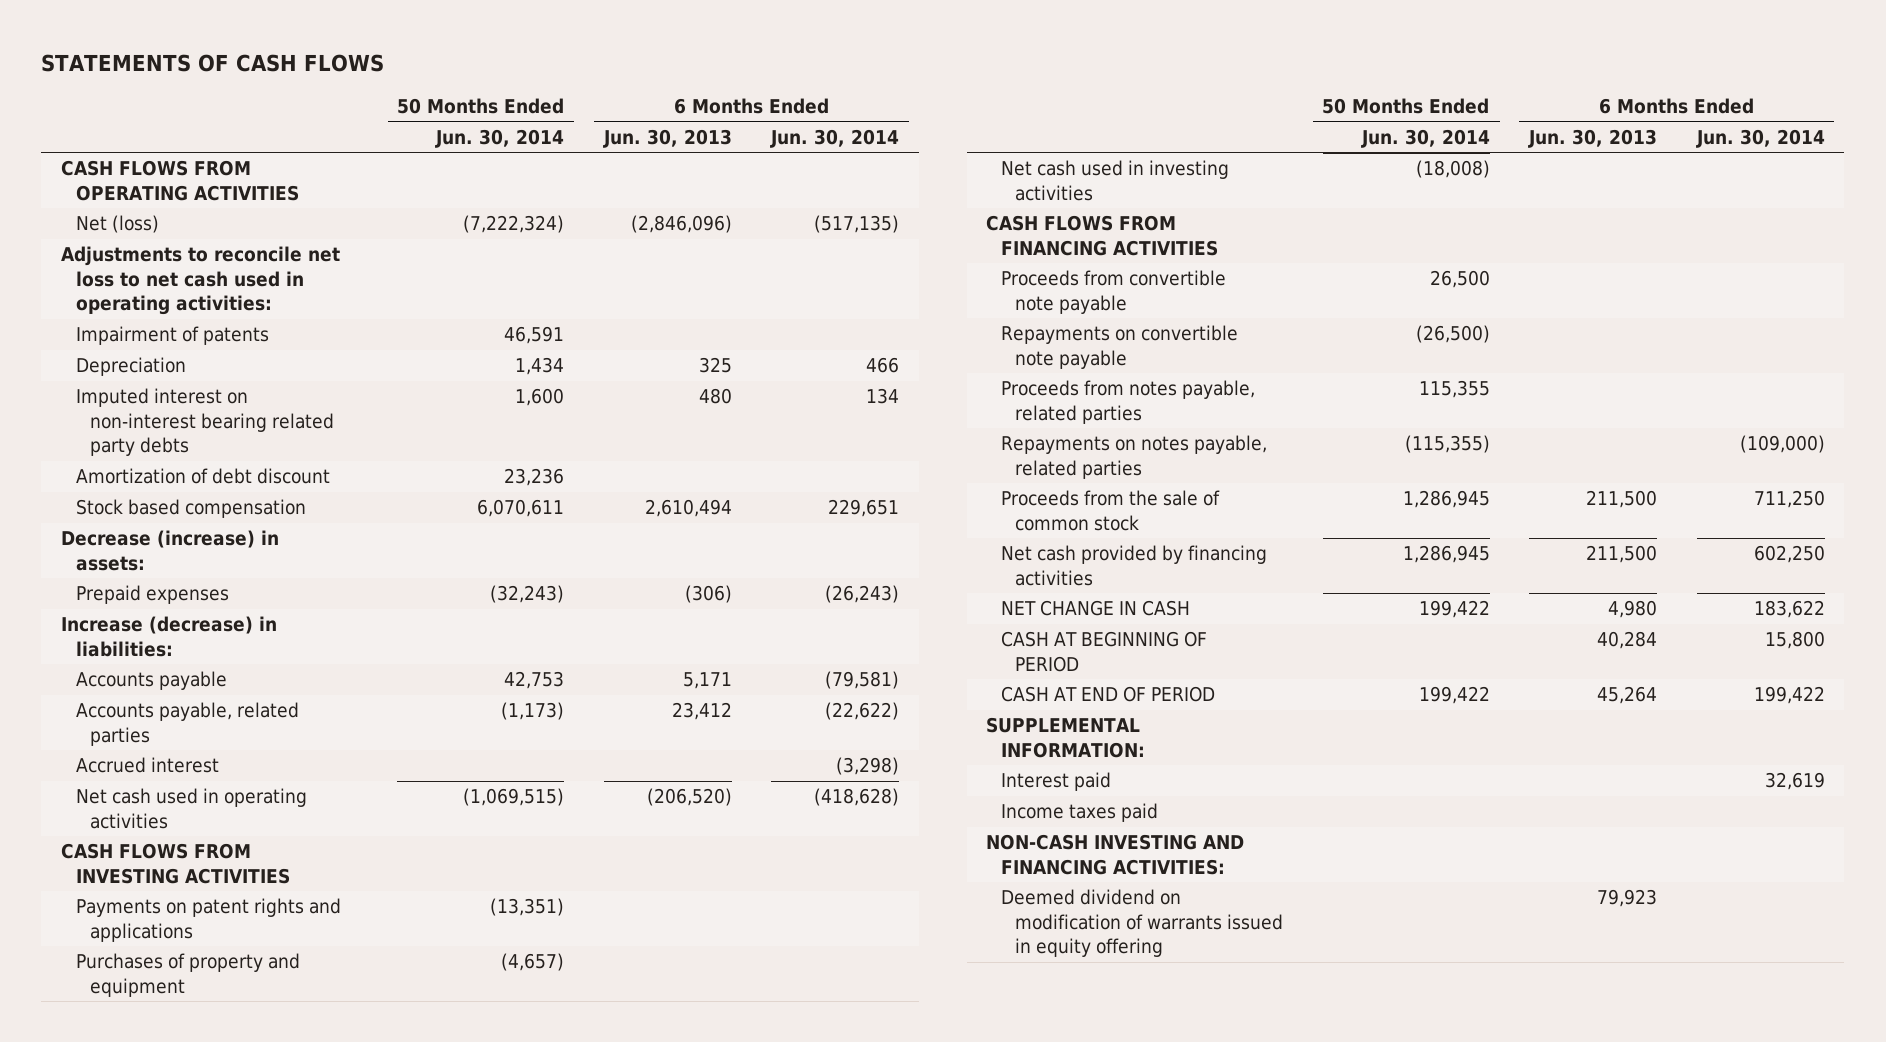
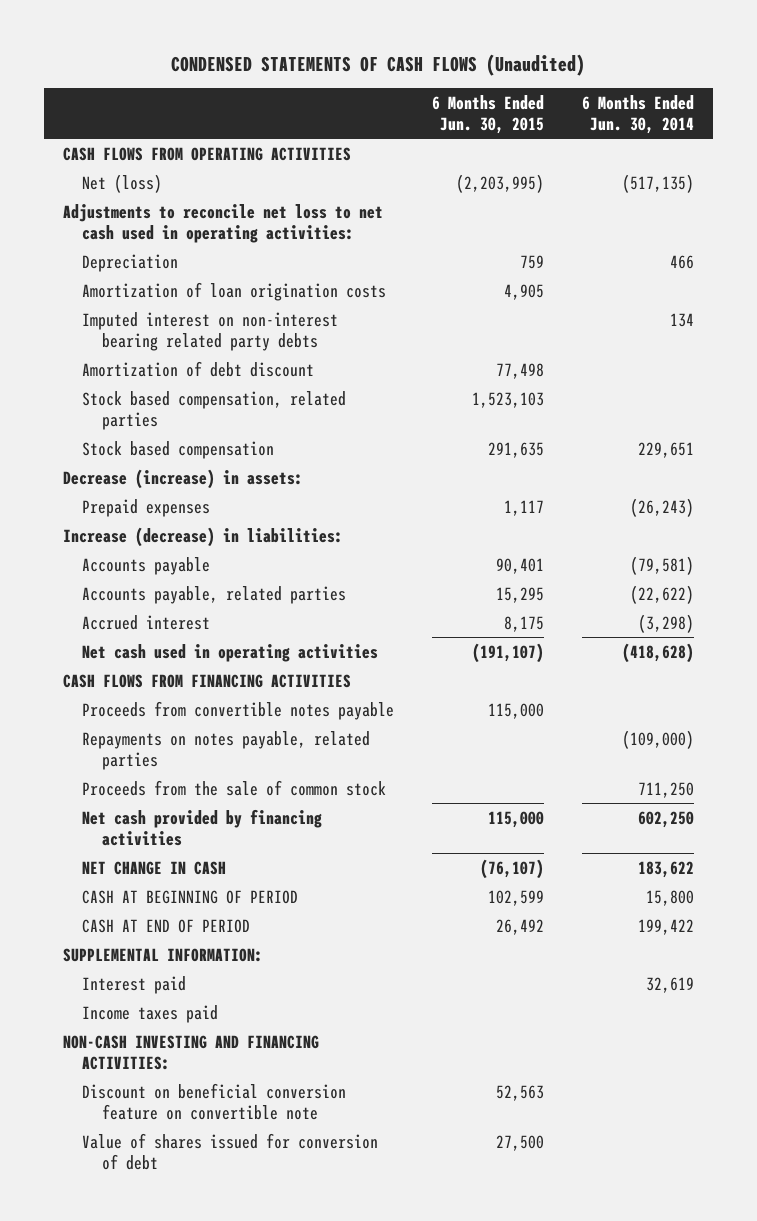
- STATEMENTS OF CASH FLOWS
+ CONDENSED STATEMENTS OF CASH FLOWS (Unaudited)
- | 50 Months Ended Jun. 30, 2014 | 6 Months Ended Jun. 30, 2013 | 6 Months Ended Jun. 30, 2014
+ | 6 Months Ended Jun. 30, 2015 | 6 Months Ended Jun. 30, 2014
- Impairment of patents | 46,591 | |
+ Amortization of loan origination costs | 4,905 |
+ Stock based compensation, related parties | 1,523,103 |
- CASH FLOWS FROM INVESTING ACTIVITIES
- Payments on patent rights and applications | (13,351) | |
- Purchases of property and equipment | (4,657) | |
- Net cash used in investing activities | (18,008) | |
- Proceeds from convertible note payable | 26,500 | |
- Repayments on convertible note payable | (26,500) | |
- Proceeds from notes payable, related parties | 115,355 | |
+ Proceeds from convertible notes payable | 115,000 |
- Deemed dividend on modification of warrants issued in equity offering | | 79,923 |
+ Discount on beneficial conversion feature on convertible note | 52,563 |
+ Value of shares issued for conversion of debt | 27,500 |

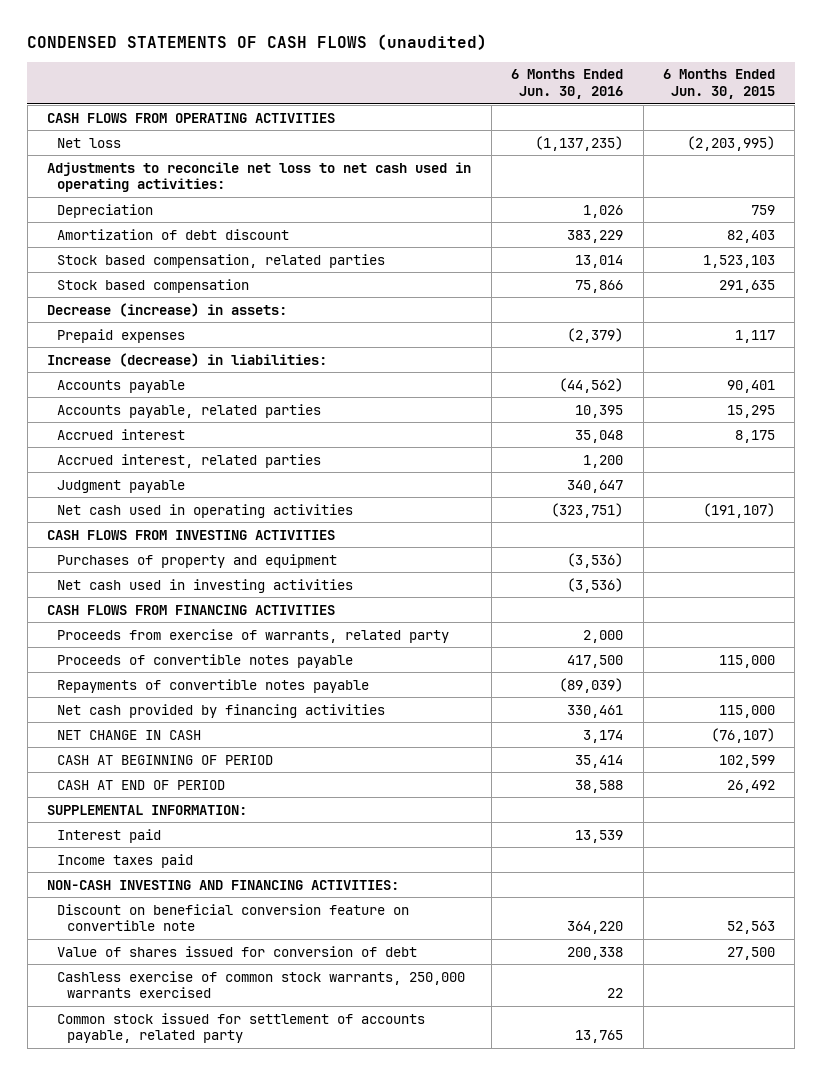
- CONDENSED STATEMENTS OF CASH FLOWS (Unaudited)
+ CONDENSED STATEMENTS OF CASH FLOWS (unaudited)
- | 6 Months Ended Jun. 30, 2015 | 6 Months Ended Jun. 30, 2014
+ | 6 Months Ended Jun. 30, 2016 | 6 Months Ended Jun. 30, 2015
- Net (loss) | (2,203,995) | (517,135)
+ Net loss | (1,137,235) | (2,203,995)
- Amortization of loan origination costs | 4,905 |
- Imputed interest on non-interest bearing related party debts | | 134
- Amortization of debt discount | 77,498 |
+ Amortization of debt discount | 383,229 | 82,403
+ Accrued interest, related parties | 1,200 |
+ Judgment payable | 340,647 |
+ CASH FLOWS FROM INVESTING ACTIVITIES
+ Purchases of property and equipment | (3,536) |
+ Net cash used in investing activities | (3,536) |
- Proceeds from convertible notes payable | 115,000 |
- Repayments on notes payable, related parties | | (109,000)
- Proceeds from the sale of common stock | | 711,250
+ Proceeds from exercise of warrants, related party | 2,000 |
+ Proceeds of convertible notes payable | 417,500 | 115,000
+ Repayments of convertible notes payable | (89,039) |
+ Cashless exercise of common stock warrants, 250,000 warrants exercised | 22 |
+ Common stock issued for settlement of accounts payable, related party | 13,765 |

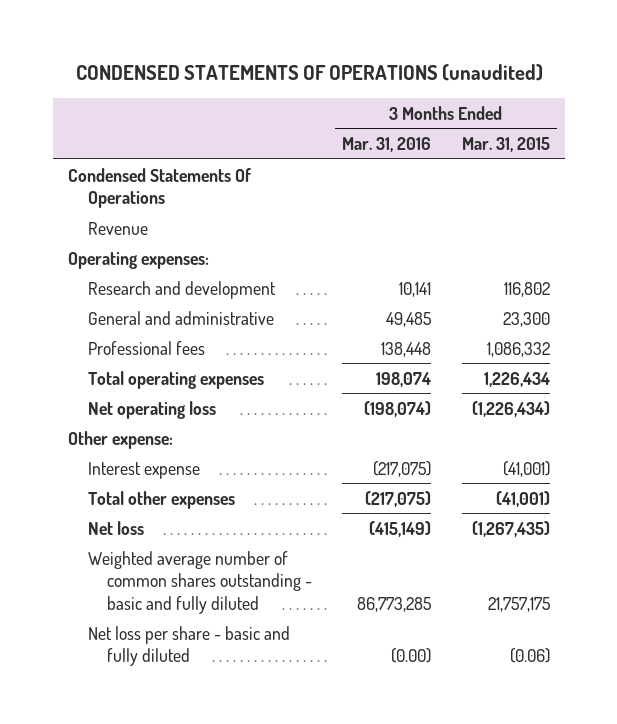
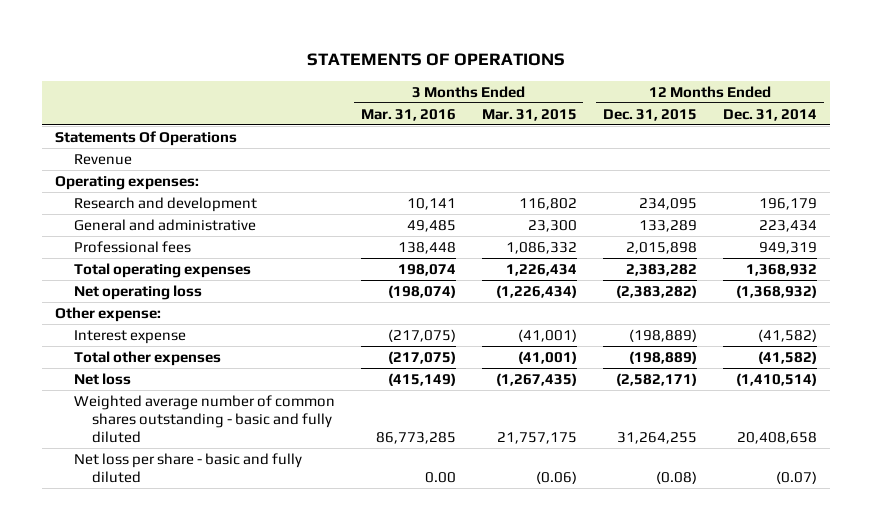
- CONDENSED STATEMENTS OF OPERATIONS (unaudited)
+ STATEMENTS OF OPERATIONS
- | 3 Months Ended Mar. 31, 2016 | 3 Months Ended Mar. 31, 2015
+ | 3 Months Ended Mar. 31, 2016 | 3 Months Ended Mar. 31, 2015 | 12 Months Ended Dec. 31, 2015 | 12 Months Ended Dec. 31, 2014
- Condensed Statements Of Operations
+ Statements Of Operations
- Net loss per share - basic and fully diluted | (0.00) | (0.06)
+ Net loss per share - basic and fully diluted | 0.00 | (0.06) | (0.08) | (0.07)

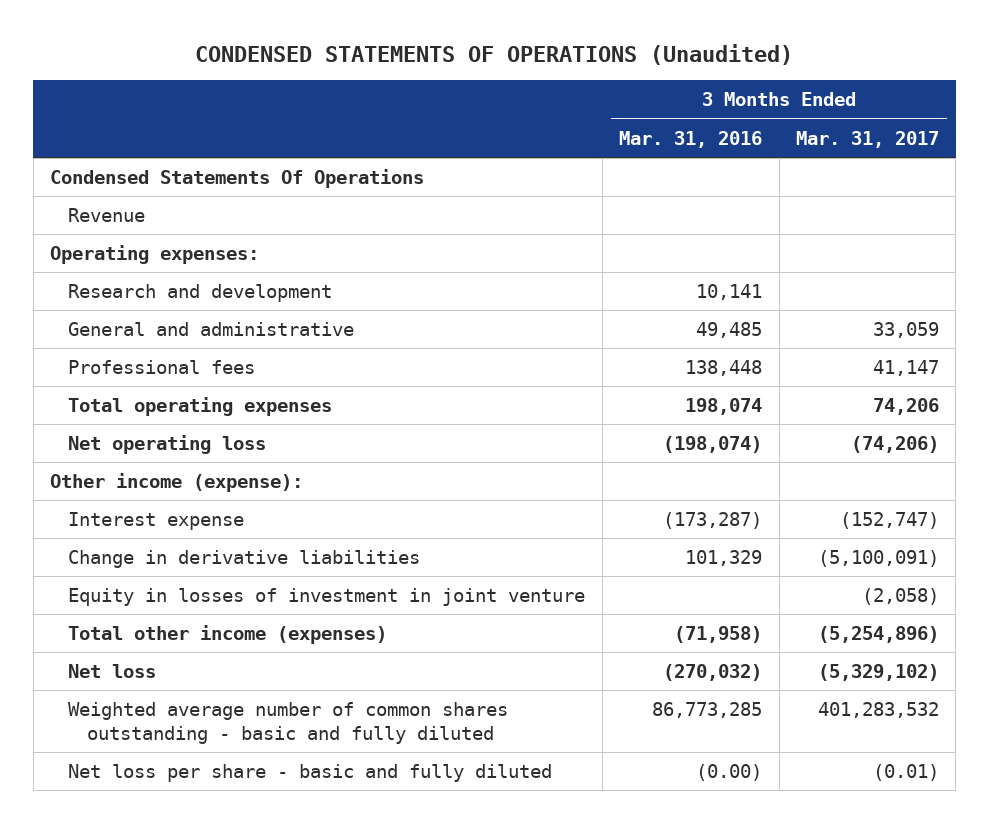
- STATEMENTS OF OPERATIONS
+ CONDENSED STATEMENTS OF OPERATIONS (Unaudited)
- | 3 Months Ended Mar. 31, 2016 | 3 Months Ended Mar. 31, 2015 | 12 Months Ended Dec. 31, 2015 | 12 Months Ended Dec. 31, 2014
+ | 3 Months Ended Mar. 31, 2016 | 3 Months Ended Mar. 31, 2017
- Statements Of Operations
+ Condensed Statements Of Operations
- Other expense:
- Interest expense | (217,075) | (41,001) | (198,889) | (41,582)
- Total other expenses | (217,075) | (41,001) | (198,889) | (41,582)
- Net loss | (415,149) | (1,267,435) | (2,582,171) | (1,410,514)
+ Other income (expense):
+ Interest expense | (173,287) | (152,747)
+ Change in derivative liabilities | 101,329 | (5,100,091)
+ Equity in losses of investment in joint venture | | (2,058)
+ Total other income (expenses) | (71,958) | (5,254,896)
+ Net loss | (270,032) | (5,329,102)
- Net loss per share - basic and fully diluted | 0.00 | (0.06) | (0.08) | (0.07)
+ Net loss per share - basic and fully diluted | (0.00) | (0.01)

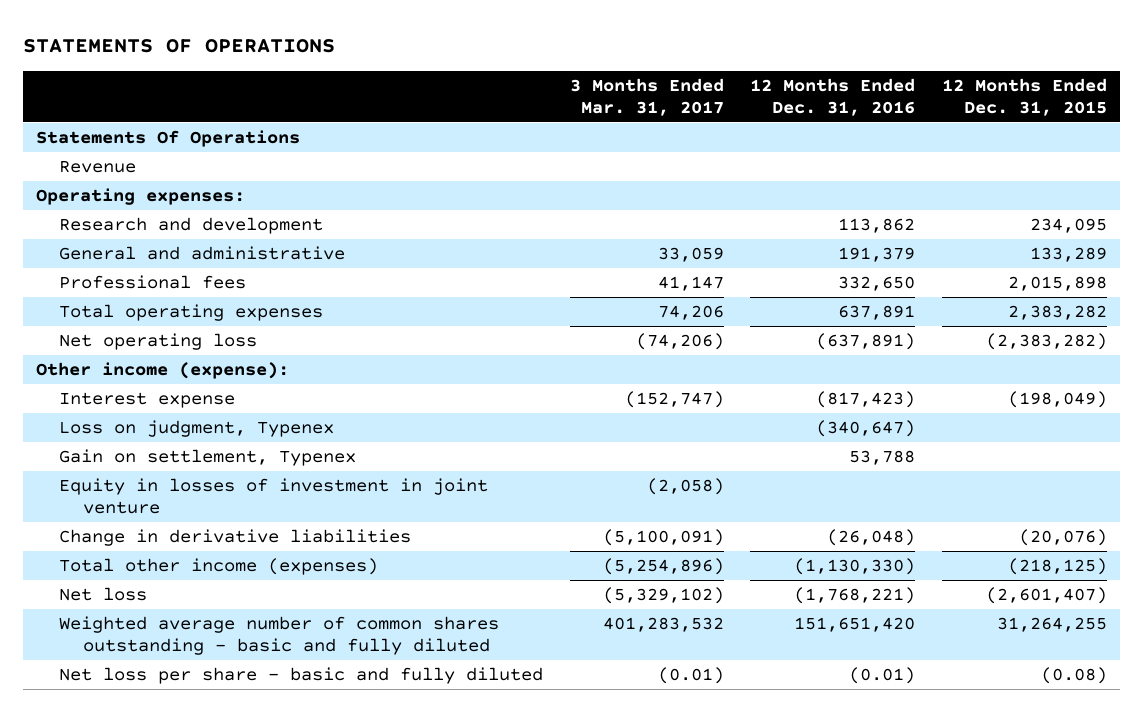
- CONDENSED STATEMENTS OF OPERATIONS (Unaudited)
+ STATEMENTS OF OPERATIONS
- | 3 Months Ended Mar. 31, 2016 | 3 Months Ended Mar. 31, 2017
+ | 3 Months Ended Mar. 31, 2017 | 12 Months Ended Dec. 31, 2016 | 12 Months Ended Dec. 31, 2015
- Condensed Statements Of Operations
+ Statements Of Operations
+ Loss on judgment, Typenex | | (340,647) |
+ Gain on settlement, Typenex | | 53,788 |
moved down: Change in derivative liabilities | (5,100,091) | (26,048) | (20,076)

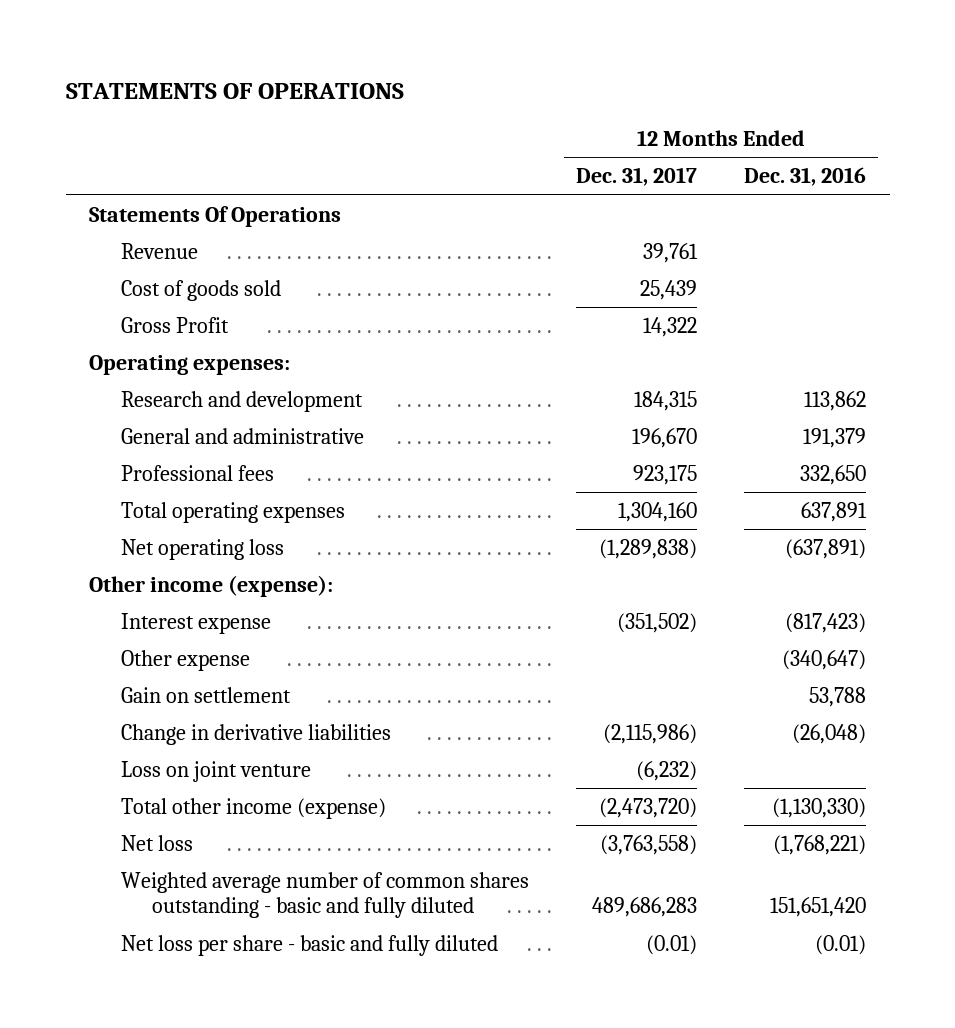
- | 3 Months Ended Mar. 31, 2017 | 12 Months Ended Dec. 31, 2016 | 12 Months Ended Dec. 31, 2015
+ | 12 Months Ended Dec. 31, 2017 | 12 Months Ended Dec. 31, 2016
+ Cost of goods sold | 25,439 |
+ Gross Profit | 14,322 |
- Loss on judgment, Typenex | | (340,647) |
- Gain on settlement, Typenex | | 53,788 |
- Equity in losses of investment in joint venture | (2,058) | |
+ Other expense | | (340,647)
+ Gain on settlement | | 53,788
- Total other income (expenses) | (5,254,896) | (1,130,330) | (218,125)
+ Loss on joint venture | (6,232) |
+ Total other income (expense) | (2,473,720) | (1,130,330)

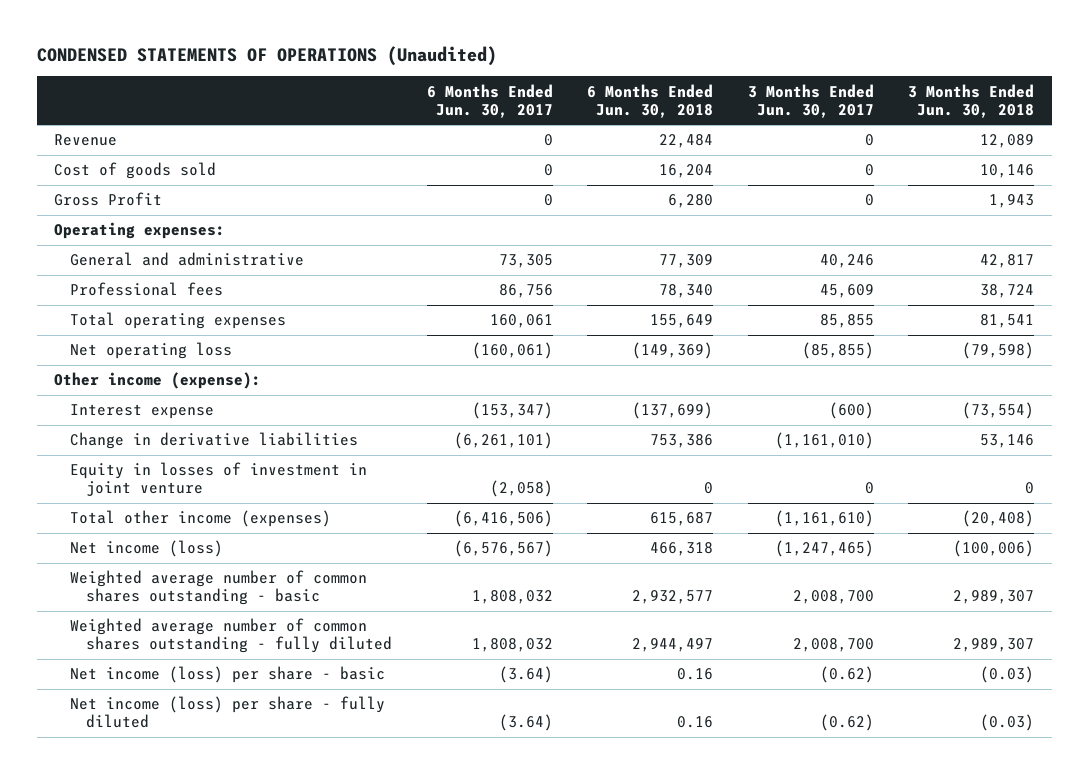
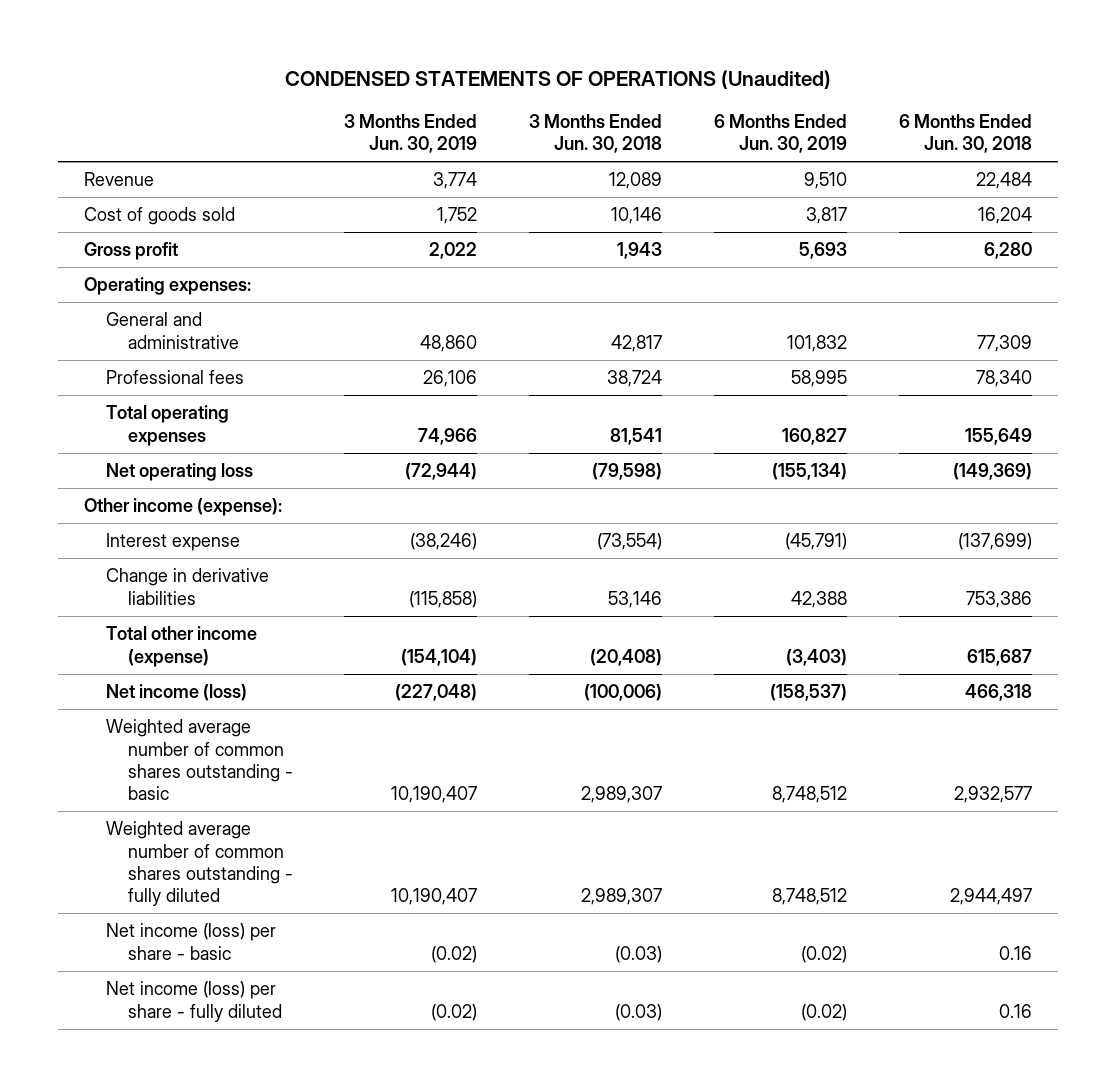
- | 6 Months Ended Jun. 30, 2017 | 6 Months Ended Jun. 30, 2018 | 3 Months Ended Jun. 30, 2017 | 3 Months Ended Jun. 30, 2018
+ | 3 Months Ended Jun. 30, 2019 | 3 Months Ended Jun. 30, 2018 | 6 Months Ended Jun. 30, 2019 | 6 Months Ended Jun. 30, 2018
- Gross Profit | 0 | 6,280 | 0 | 1,943
+ Gross profit | 2,022 | 1,943 | 5,693 | 6,280
- Equity in losses of investment in joint venture | (2,058) | 0 | 0 | 0
- Total other income (expenses) | (6,416,506) | 615,687 | (1,161,610) | (20,408)
+ Total other income (expense) | (154,104) | (20,408) | (3,403) | 615,687

